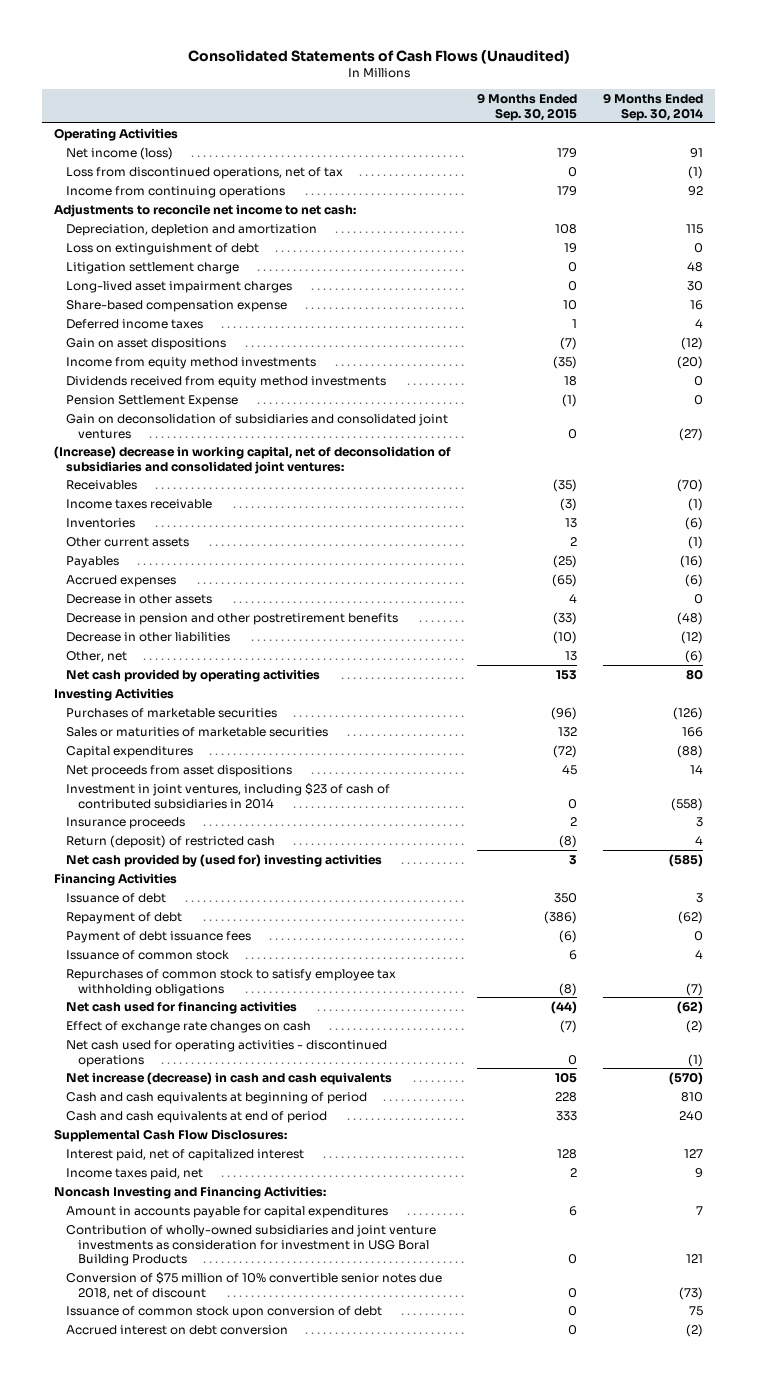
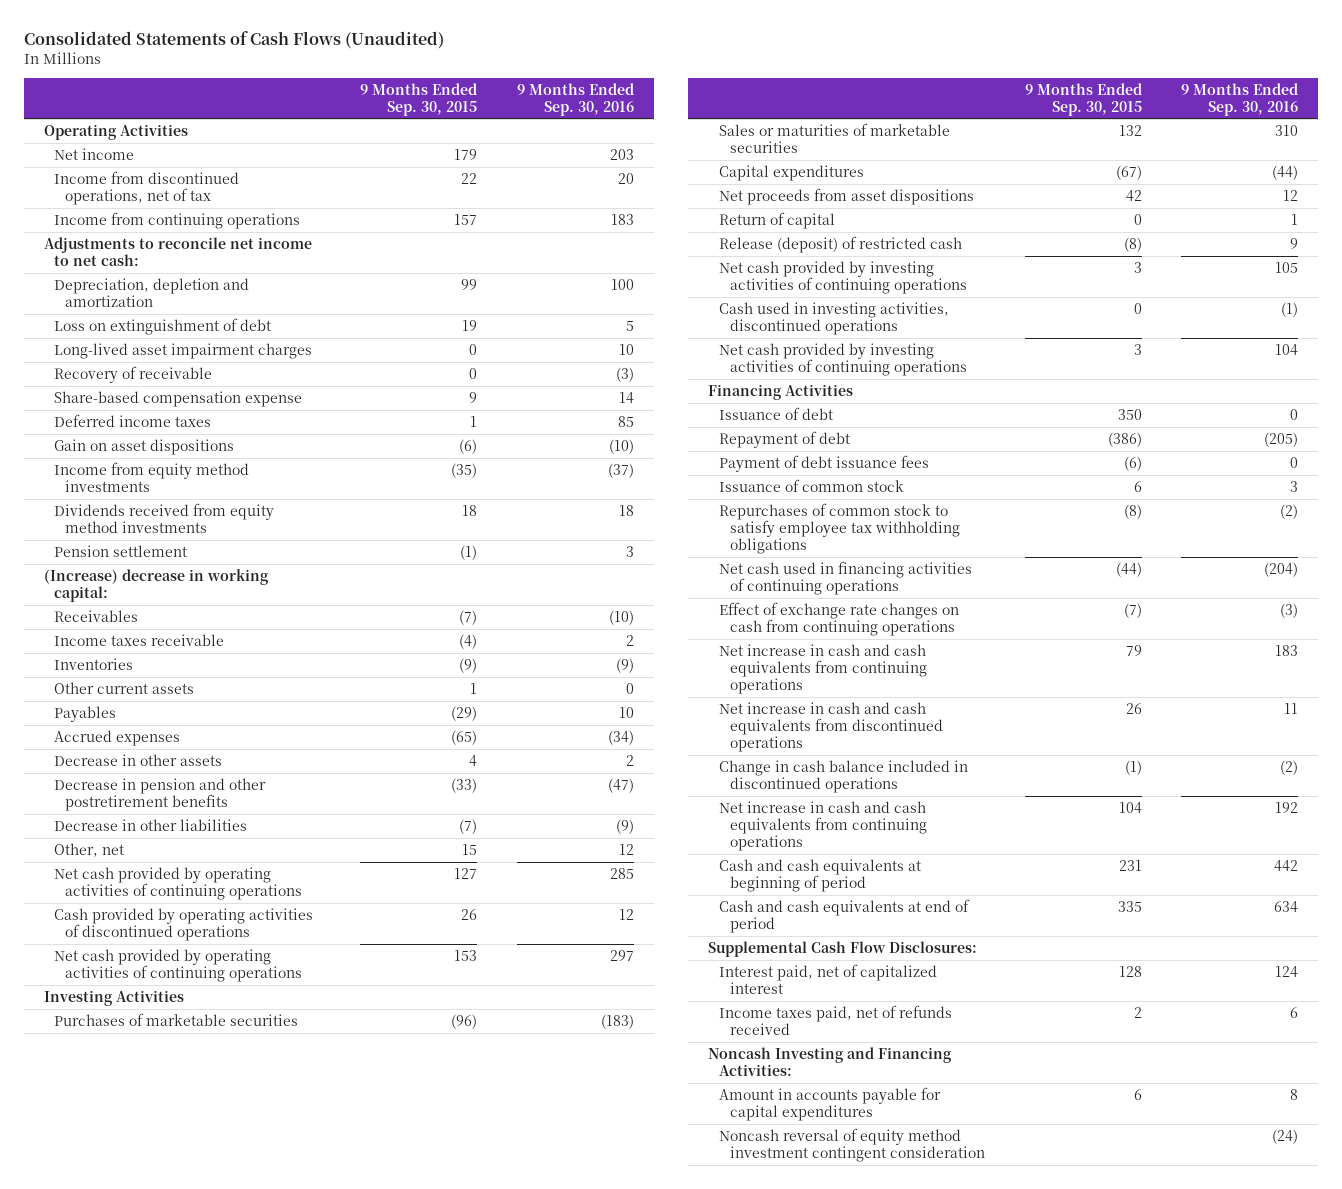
- | 9 Months Ended Sep. 30, 2015 | 9 Months Ended Sep. 30, 2014
+ | 9 Months Ended Sep. 30, 2015 | 9 Months Ended Sep. 30, 2016
- Net income (loss) | 179 | 91
- Loss from discontinued operations, net of tax | 0 | (1)
- Income from continuing operations | 179 | 92
+ Net income | 179 | 203
+ Income from discontinued operations, net of tax | 22 | 20
+ Income from continuing operations | 157 | 183
- Depreciation, depletion and amortization | 108 | 115
+ Depreciation, depletion and amortization | 99 | 100
- Litigation settlement charge | 0 | 48
- Share-based compensation expense | 10 | 16
+ Recovery of receivable | 0 | (3)
+ Share-based compensation expense | 9 | 14
- Gain on asset dispositions | (7) | (12)
+ Gain on asset dispositions | (6) | (10)
- Pension Settlement Expense | (1) | 0
- Gain on deconsolidation of subsidiaries and consolidated joint ventures | 0 | (27)
- (Increase) decrease in working capital, net of deconsolidation of subsidiaries and consolidated joint ventures:
- Receivables | (35) | (70)
- Income taxes receivable | (3) | (1)
- Inventories | 13 | (6)
- Other current assets | 2 | (1)
- Payables | (25) | (16)
+ Pension settlement | (1) | 3
+ (Increase) decrease in working capital:
+ Receivables | (7) | (10)
+ Income taxes receivable | (4) | 2
+ Inventories | (9) | (9)
+ Other current assets | 1 | 0
+ Payables | (29) | 10
- Decrease in other liabilities | (10) | (12)
- Other, net | 13 | (6)
- Net cash provided by operating activities | 153 | 80
+ Decrease in other liabilities | (7) | (9)
+ Other, net | 15 | 12
+ Net cash provided by operating activities of continuing operations | 127 | 285
+ Cash provided by operating activities of discontinued operations | 26 | 12
+ Net cash provided by operating activities of continuing operations | 153 | 297
- Capital expenditures | (72) | (88)
- Net proceeds from asset dispositions | 45 | 14
- Investment in joint ventures, including $23 of cash of contributed subsidiaries in 2014 | 0 | (558)
- Insurance proceeds | 2 | 3
- Return (deposit) of restricted cash | (8) | 4
- Net cash provided by (used for) investing activities | 3 | (585)
+ Capital expenditures | (67) | (44)
+ Net proceeds from asset dispositions | 42 | 12
+ Return of capital | 0 | 1
+ Release (deposit) of restricted cash | (8) | 9
+ Net cash provided by investing activities of continuing operations | 3 | 105
+ Cash used in investing activities, discontinued operations | 0 | (1)
+ Net cash provided by investing activities of continuing operations | 3 | 104
- Net cash used for financing activities | (44) | (62)
- Effect of exchange rate changes on cash | (7) | (2)
- Net cash used for operating activities - discontinued operations | 0 | (1)
- Net increase (decrease) in cash and cash equivalents | 105 | (570)
- Cash and cash equivalents at beginning of period | 228 | 810
- Cash and cash equivalents at end of period | 333 | 240
+ Net cash used in financing activities of continuing operations | (44) | (204)
+ Effect of exchange rate changes on cash from continuing operations | (7) | (3)
+ Net increase in cash and cash equivalents from continuing operations | 79 | 183
+ Net increase in cash and cash equivalents from discontinued operations | 26 | 11
+ Change in cash balance included in discontinued operations | (1) | (2)
+ Net increase in cash and cash equivalents from continuing operations | 104 | 192
+ Cash and cash equivalents at beginning of period | 231 | 442
+ Cash and cash equivalents at end of period | 335 | 634
- Income taxes paid, net | 2 | 9
+ Income taxes paid, net of refunds received | 2 | 6
- Contribution of wholly-owned subsidiaries and joint venture investments as consideration for investment in USG Boral Building Products | 0 | 121
- Conversion of $75 million of 10% convertible senior notes due 2018, net of discount | 0 | (73)
- Issuance of common stock upon conversion of debt | 0 | 75
- Accrued interest on debt conversion | 0 | (2)
+ Noncash reversal of equity method investment contingent consideration | | (24)

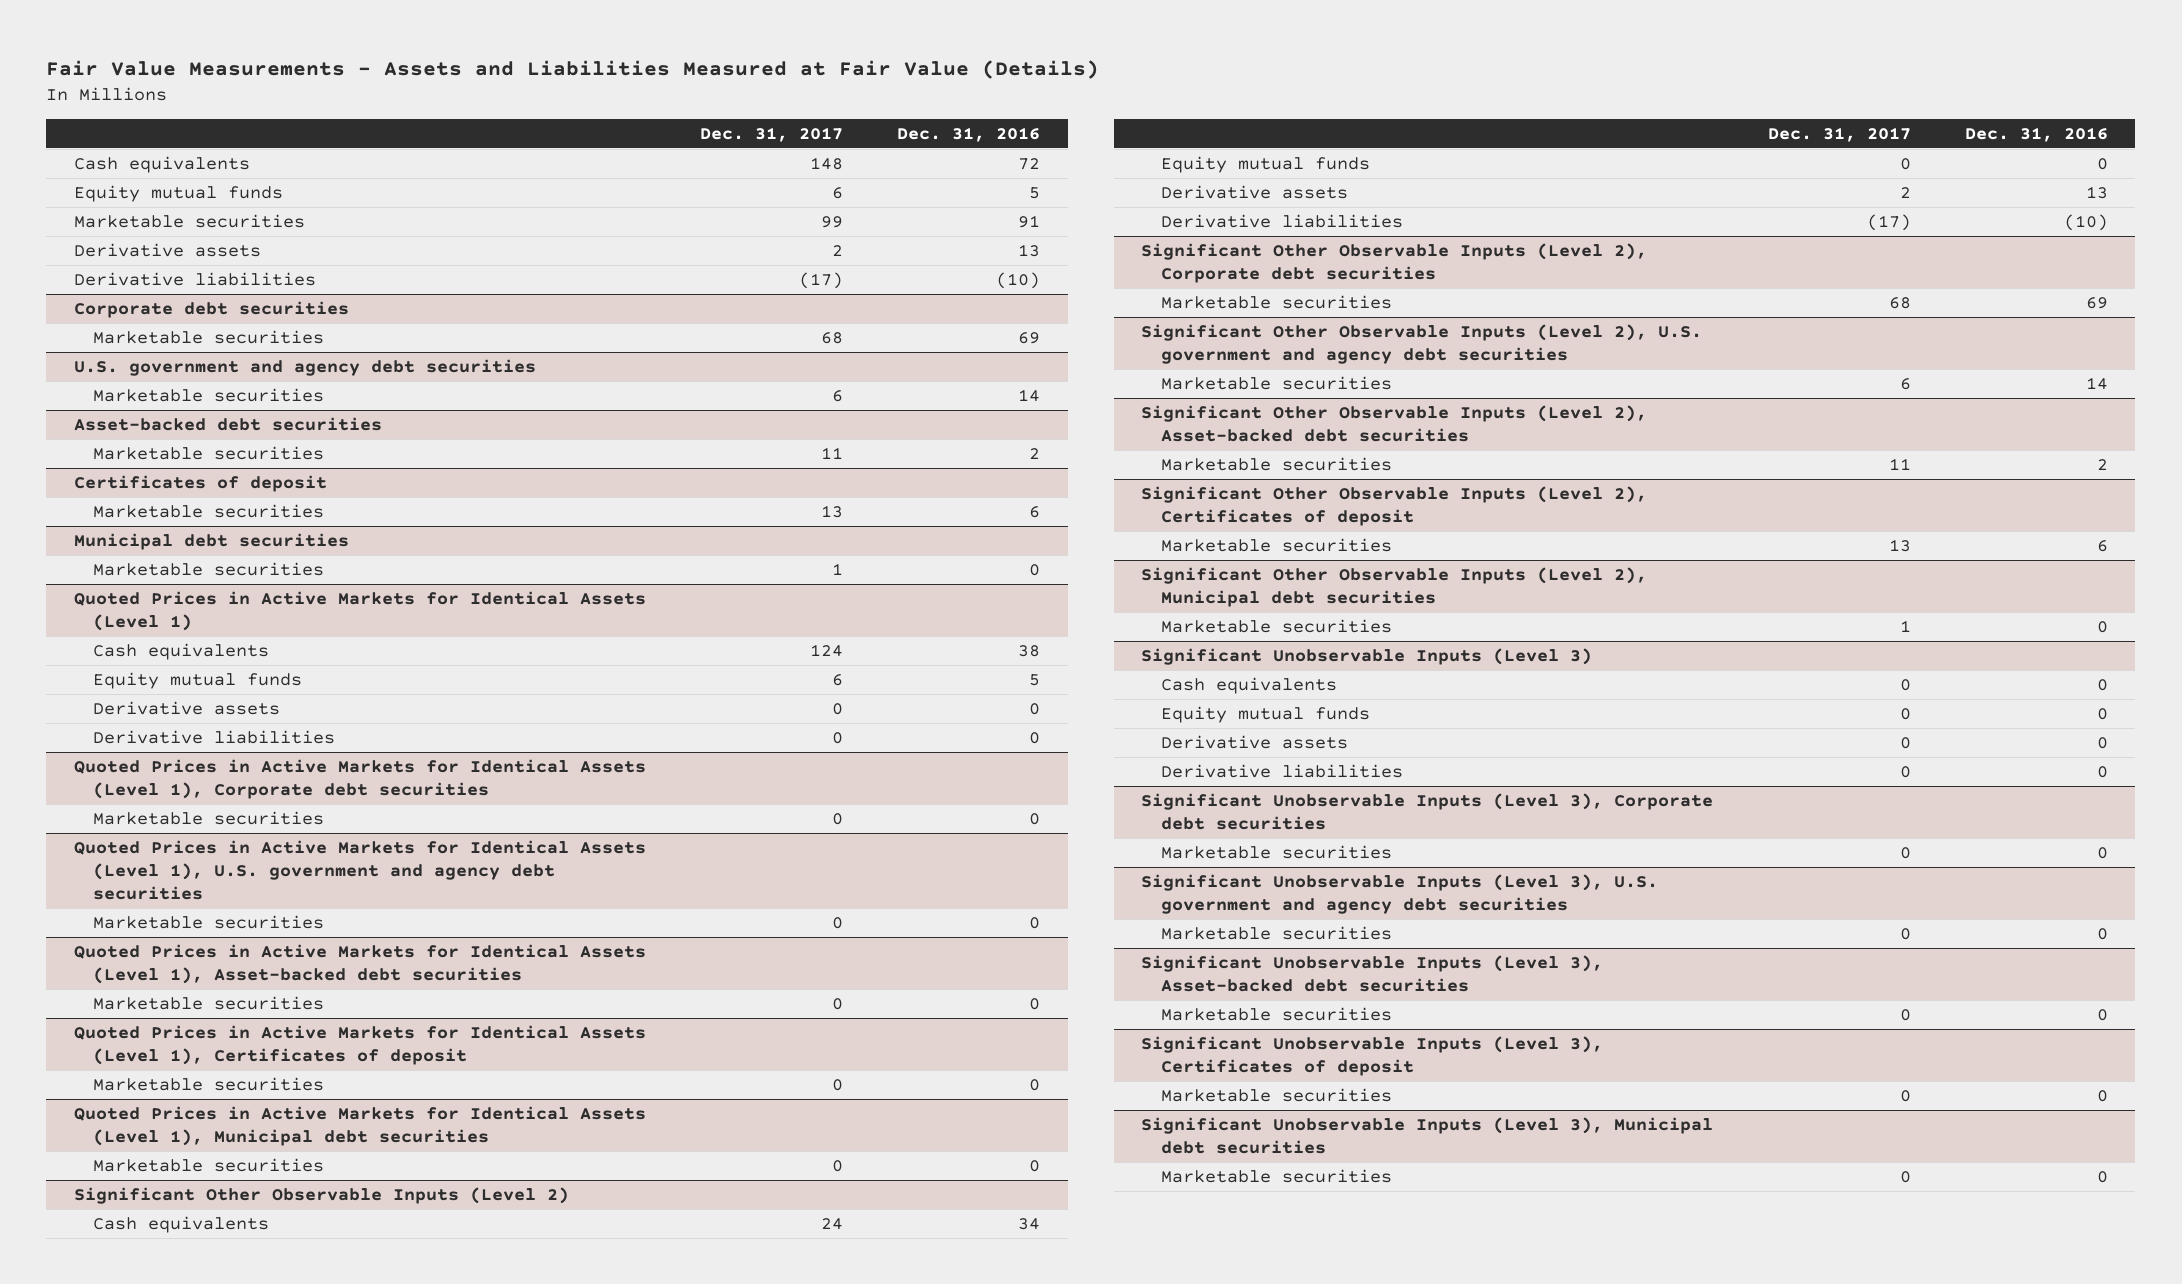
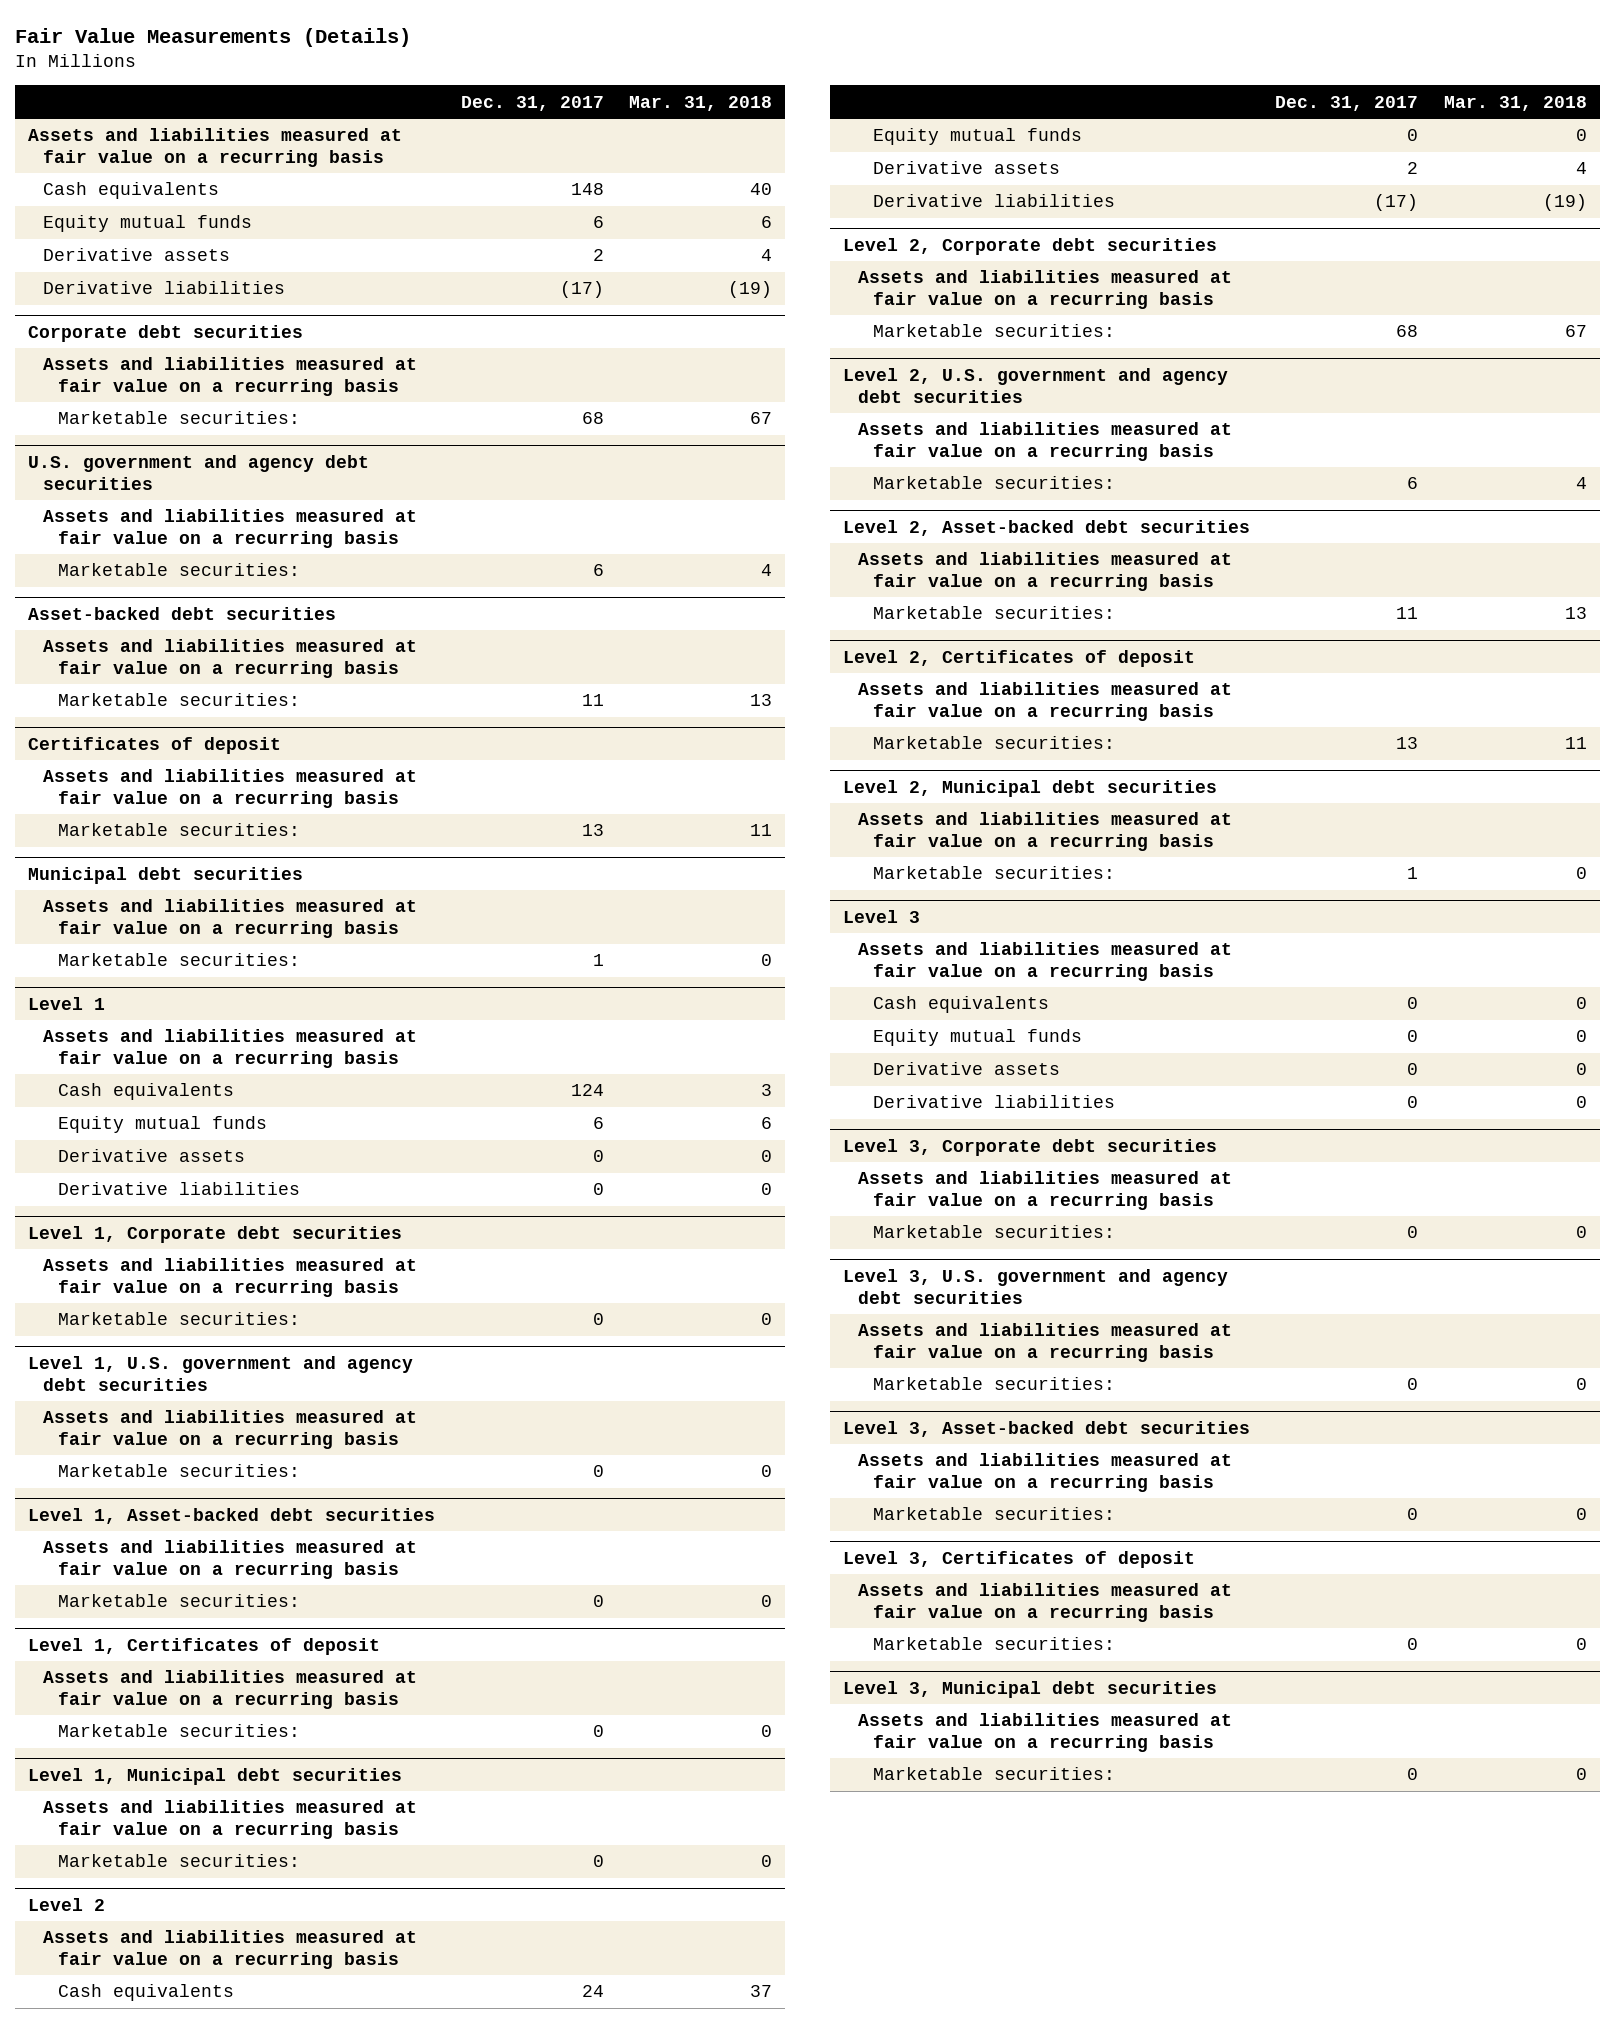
- Fair Value Measurements - Assets and Liabilities Measured at Fair Value (Details)
+ Fair Value Measurements (Details)
- | Dec. 31, 2017 | Dec. 31, 2016
+ | Dec. 31, 2017 | Mar. 31, 2018
+ Assets and liabilities measured at fair value on a recurring basis
- Marketable securities | 99 | 91
@ Corporate debt securities
- Marketable securities | 68 | 69
+ Assets and liabilities measured at fair value on a recurring basis
+ Marketable securities: | 68 | 67
@ U.S. government and agency debt securities
- Marketable securities | 6 | 14
+ Assets and liabilities measured at fair value on a recurring basis
+ Marketable securities: | 6 | 4
@ Asset-backed debt securities
- Marketable securities | 11 | 2
+ Assets and liabilities measured at fair value on a recurring basis
+ Marketable securities: | 11 | 13
@ Certificates of deposit
- Marketable securities | 13 | 6
+ Assets and liabilities measured at fair value on a recurring basis
+ Marketable securities: | 13 | 11
@ Municipal debt securities
- Marketable securities | 1 | 0
- Quoted Prices in Active Markets for Identical Assets (Level 1)
@ Municipal debt securities
+ Assets and liabilities measured at fair value on a recurring basis
+ Marketable securities: | 1 | 0
+ Level 1
+ Assets and liabilities measured at fair value on a recurring basis
- Quoted Prices in Active Markets for Identical Assets (Level 1), Corporate debt securities
- Marketable securities | 0 | 0
- Quoted Prices in Active Markets for Identical Assets (Level 1), U.S. government and agency debt securities
- Marketable securities | 0 | 0
- Quoted Prices in Active Markets for Identical Assets (Level 1), Asset-backed debt securities
- Marketable securities | 0 | 0
- Quoted Prices in Active Markets for Identical Assets (Level 1), Certificates of deposit
- Marketable securities | 0 | 0
- Quoted Prices in Active Markets for Identical Assets (Level 1), Municipal debt securities
- Marketable securities | 0 | 0
- Significant Other Observable Inputs (Level 2)
+ Level 1, Corporate debt securities
+ Assets and liabilities measured at fair value on a recurring basis
+ Marketable securities: | 0 | 0
+ Level 1, U.S. government and agency debt securities
+ Assets and liabilities measured at fair value on a recurring basis
+ Marketable securities: | 0 | 0
+ Level 1, Asset-backed debt securities
+ Assets and liabilities measured at fair value on a recurring basis
+ Marketable securities: | 0 | 0
+ Level 1, Certificates of deposit
+ Assets and liabilities measured at fair value on a recurring basis
+ Marketable securities: | 0 | 0
+ Level 1, Municipal debt securities
+ Assets and liabilities measured at fair value on a recurring basis
+ Marketable securities: | 0 | 0
+ Level 2
+ Assets and liabilities measured at fair value on a recurring basis
- Significant Other Observable Inputs (Level 2), Corporate debt securities
- Marketable securities | 68 | 69
- Significant Other Observable Inputs (Level 2), U.S. government and agency debt securities
- Marketable securities | 6 | 14
- Significant Other Observable Inputs (Level 2), Asset-backed debt securities
- Marketable securities | 11 | 2
- Significant Other Observable Inputs (Level 2), Certificates of deposit
- Marketable securities | 13 | 6
- Significant Other Observable Inputs (Level 2), Municipal debt securities
- Marketable securities | 1 | 0
- Significant Unobservable Inputs (Level 3)
+ Level 2, Corporate debt securities
+ Assets and liabilities measured at fair value on a recurring basis
+ Marketable securities: | 68 | 67
+ Level 2, U.S. government and agency debt securities
+ Assets and liabilities measured at fair value on a recurring basis
+ Marketable securities: | 6 | 4
+ Level 2, Asset-backed debt securities
+ Assets and liabilities measured at fair value on a recurring basis
+ Marketable securities: | 11 | 13
+ Level 2, Certificates of deposit
+ Assets and liabilities measured at fair value on a recurring basis
+ Marketable securities: | 13 | 11
+ Level 2, Municipal debt securities
+ Assets and liabilities measured at fair value on a recurring basis
+ Marketable securities: | 1 | 0
+ Level 3
+ Assets and liabilities measured at fair value on a recurring basis
- Significant Unobservable Inputs (Level 3), Corporate debt securities
- Marketable securities | 0 | 0
- Significant Unobservable Inputs (Level 3), U.S. government and agency debt securities
- Marketable securities | 0 | 0
- Significant Unobservable Inputs (Level 3), Asset-backed debt securities
- Marketable securities | 0 | 0
- Significant Unobservable Inputs (Level 3), Certificates of deposit
- Marketable securities | 0 | 0
- Significant Unobservable Inputs (Level 3), Municipal debt securities
- Marketable securities | 0 | 0
+ Level 3, Corporate debt securities
+ Assets and liabilities measured at fair value on a recurring basis
+ Marketable securities: | 0 | 0
+ Level 3, U.S. government and agency debt securities
+ Assets and liabilities measured at fair value on a recurring basis
+ Marketable securities: | 0 | 0
+ Level 3, Asset-backed debt securities
+ Assets and liabilities measured at fair value on a recurring basis
+ Marketable securities: | 0 | 0
+ Level 3, Certificates of deposit
+ Assets and liabilities measured at fair value on a recurring basis
+ Marketable securities: | 0 | 0
+ Level 3, Municipal debt securities
+ Assets and liabilities measured at fair value on a recurring basis
+ Marketable securities: | 0 | 0

